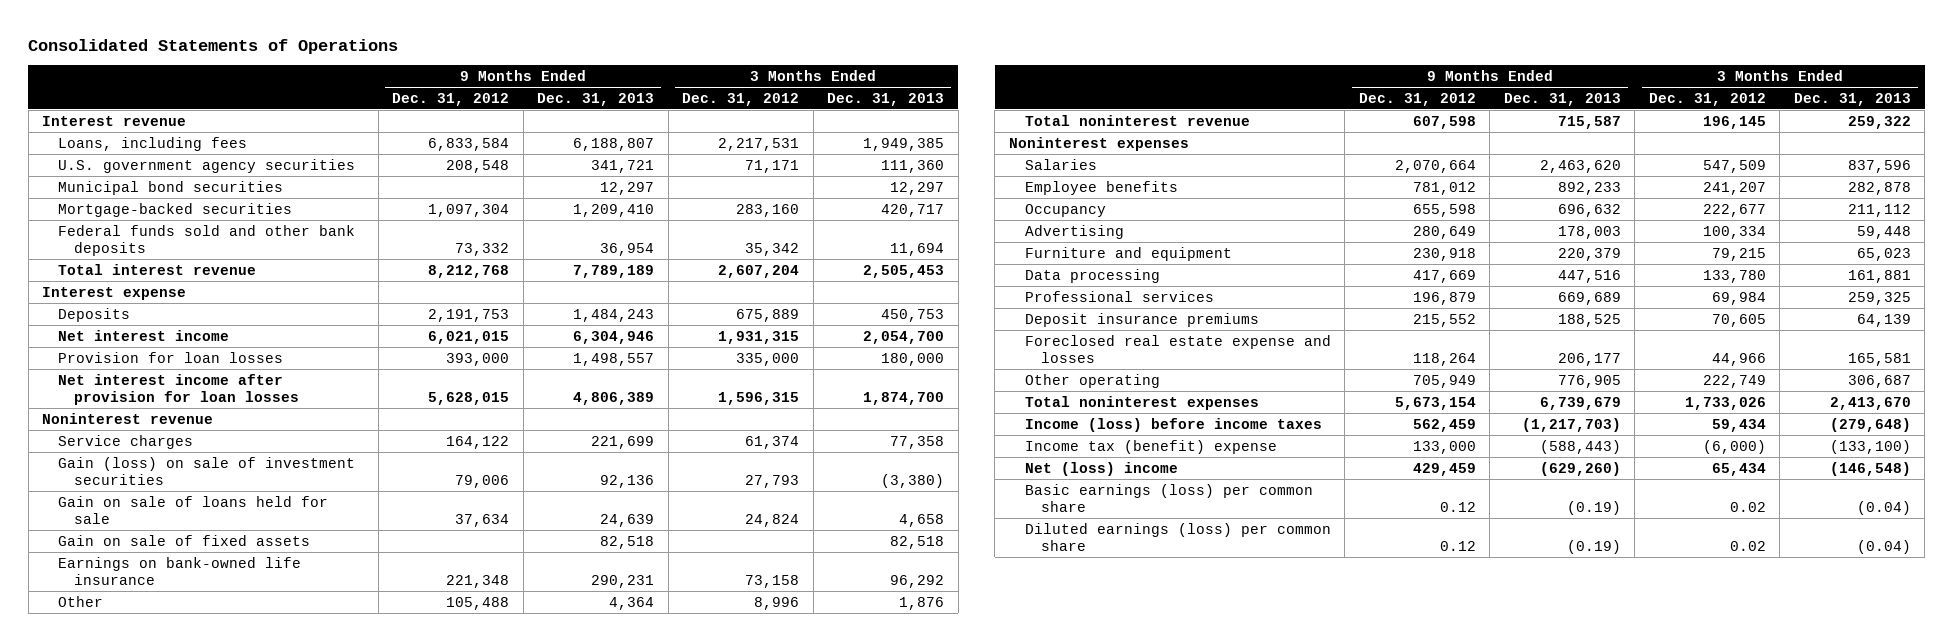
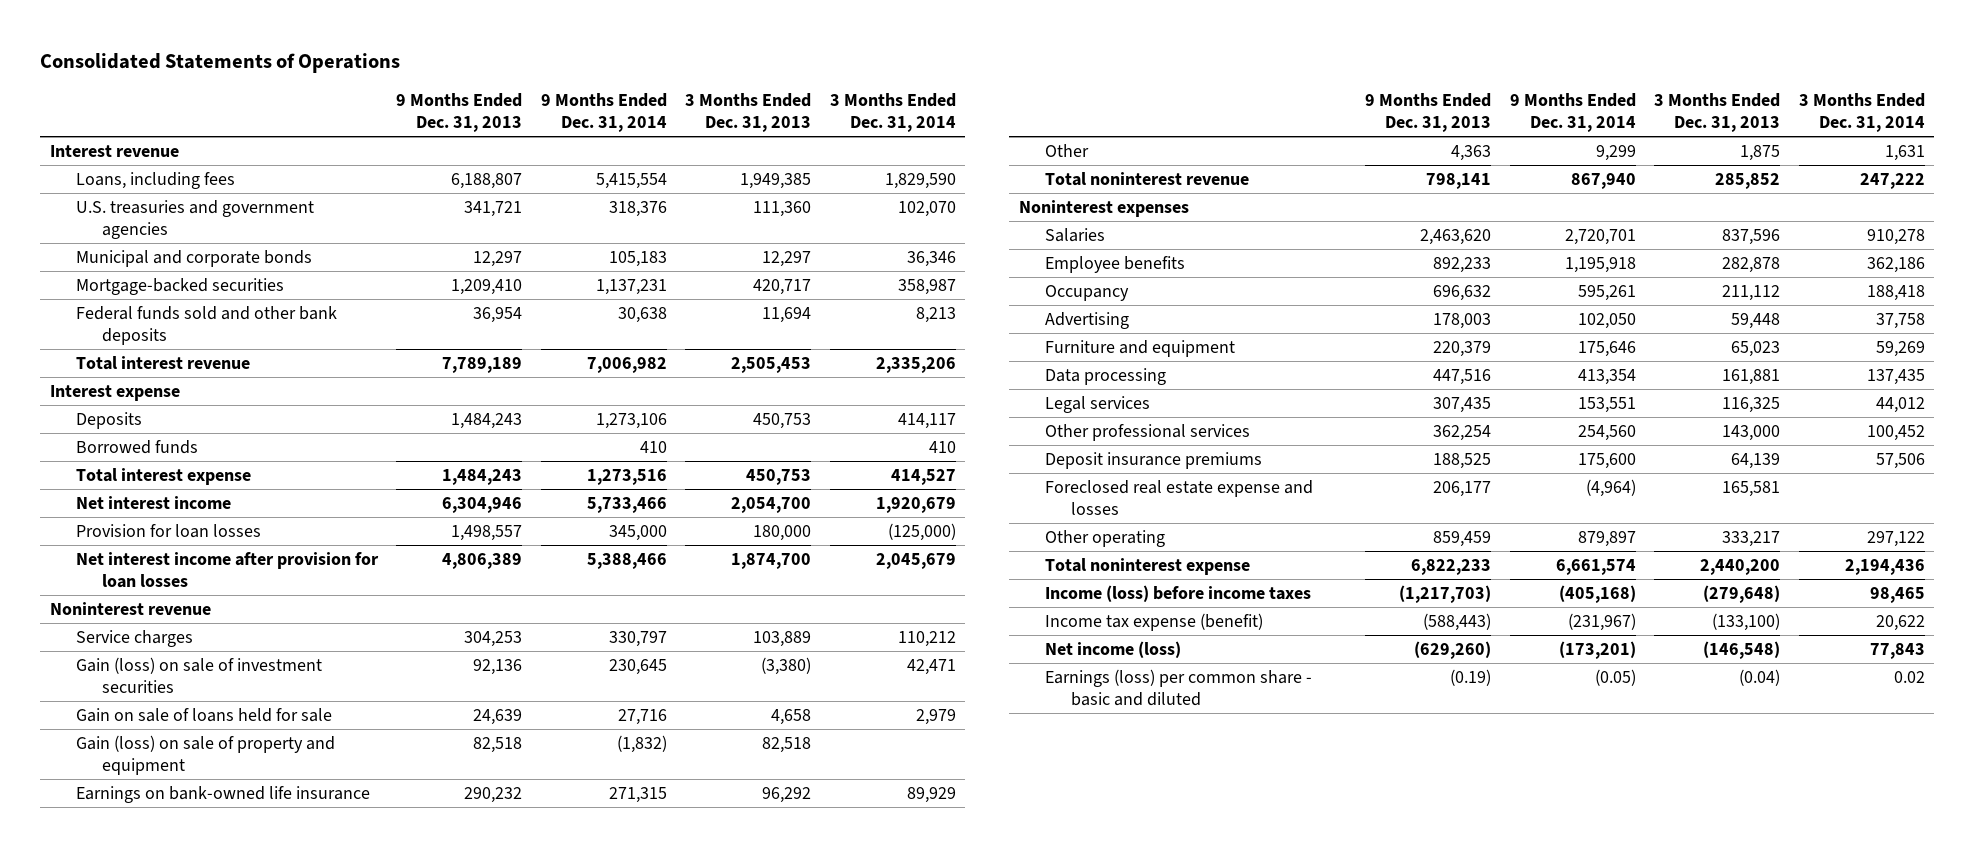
- | 9 Months Ended Dec. 31, 2012 | 9 Months Ended Dec. 31, 2013 | 3 Months Ended Dec. 31, 2012 | 3 Months Ended Dec. 31, 2013
+ | 9 Months Ended Dec. 31, 2013 | 9 Months Ended Dec. 31, 2014 | 3 Months Ended Dec. 31, 2013 | 3 Months Ended Dec. 31, 2014
- U.S. government agency securities | 208,548 | 341,721 | 71,171 | 111,360
- Municipal bond securities | | 12,297 | | 12,297
+ U.S. treasuries and government agencies | 341,721 | 318,376 | 111,360 | 102,070
+ Municipal and corporate bonds | 12,297 | 105,183 | 12,297 | 36,346
+ Borrowed funds | | 410 | | 410
+ Total interest expense | 1,484,243 | 1,273,516 | 450,753 | 414,527
- Service charges | 164,122 | 221,699 | 61,374 | 77,358
+ Service charges | 304,253 | 330,797 | 103,889 | 110,212
- Gain on sale of fixed assets | | 82,518 | | 82,518
- Earnings on bank-owned life insurance | 221,348 | 290,231 | 73,158 | 96,292
- Other | 105,488 | 4,364 | 8,996 | 1,876
- Total noninterest revenue | 607,598 | 715,587 | 196,145 | 259,322
+ Gain (loss) on sale of property and equipment | 82,518 | (1,832) | 82,518 |
+ Earnings on bank-owned life insurance | 290,232 | 271,315 | 96,292 | 89,929
+ Other | 4,363 | 9,299 | 1,875 | 1,631
+ Total noninterest revenue | 798,141 | 867,940 | 285,852 | 247,222
- Professional services | 196,879 | 669,689 | 69,984 | 259,325
+ Legal services | 307,435 | 153,551 | 116,325 | 44,012
+ Other professional services | 362,254 | 254,560 | 143,000 | 100,452
- Other operating | 705,949 | 776,905 | 222,749 | 306,687
- Total noninterest expenses | 5,673,154 | 6,739,679 | 1,733,026 | 2,413,670
+ Other operating | 859,459 | 879,897 | 333,217 | 297,122
+ Total noninterest expense | 6,822,233 | 6,661,574 | 2,440,200 | 2,194,436
- Income tax (benefit) expense | 133,000 | (588,443) | (6,000) | (133,100)
- Net (loss) income | 429,459 | (629,260) | 65,434 | (146,548)
- Basic earnings (loss) per common share | 0.12 | (0.19) | 0.02 | (0.04)
- Diluted earnings (loss) per common share | 0.12 | (0.19) | 0.02 | (0.04)
+ Income tax expense (benefit) | (588,443) | (231,967) | (133,100) | 20,622
+ Net income (loss) | (629,260) | (173,201) | (146,548) | 77,843
+ Earnings (loss) per common share - basic and diluted | (0.19) | (0.05) | (0.04) | 0.02

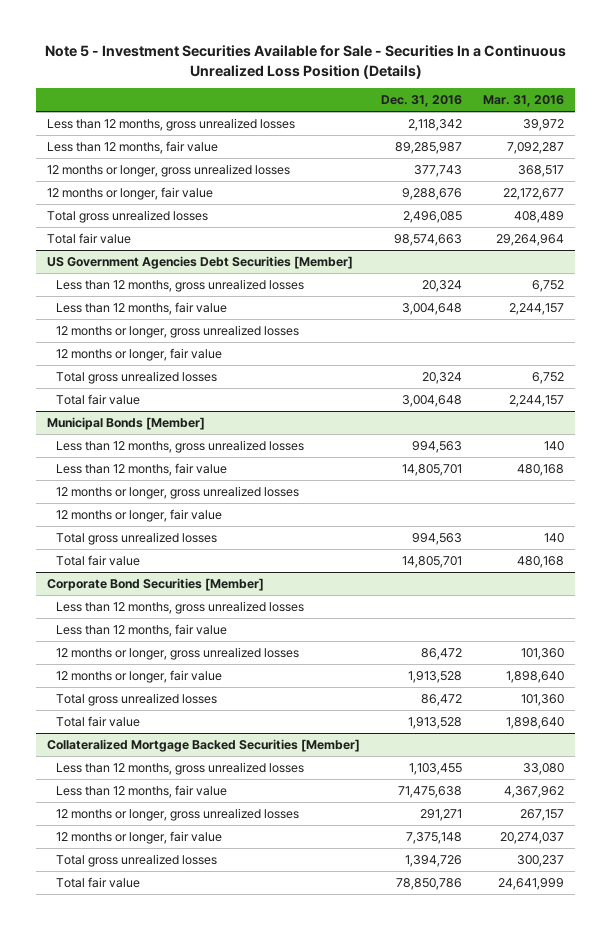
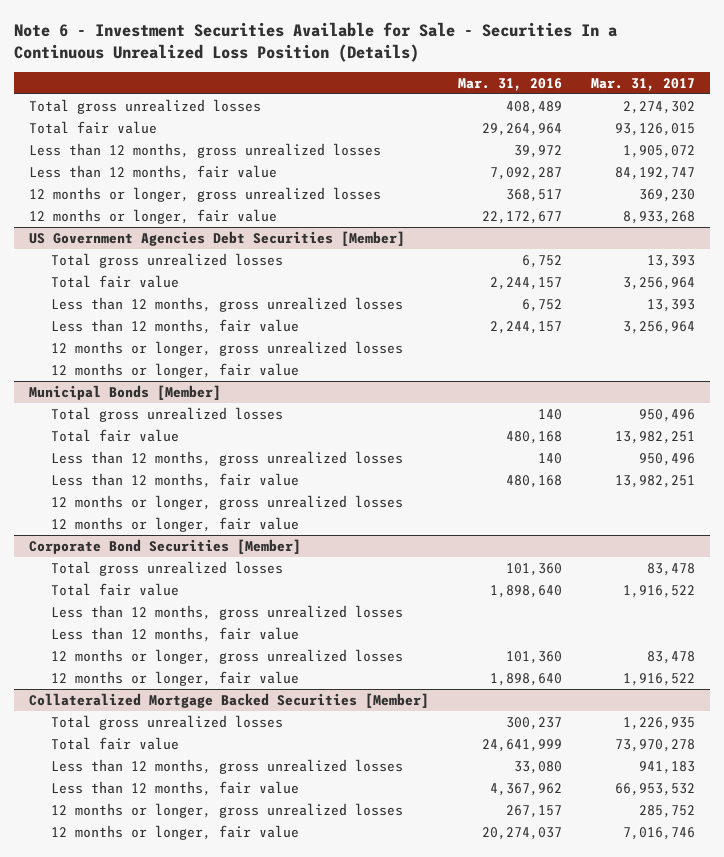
- Note 5 - Investment Securities Available for Sale - Securities In a Continuous Unrealized Loss Position (Details)
+ Note 6 - Investment Securities Available for Sale - Securities In a Continuous Unrealized Loss Position (Details)
- | Dec. 31, 2016 | Mar. 31, 2016
+ | Mar. 31, 2016 | Mar. 31, 2017
moved up: Total gross unrealized losses | 408,489 | 2,274,302
moved up: Total fair value | 29,264,964 | 93,126,015
@ US Government Agencies Debt Securities [Member]
moved up: Total gross unrealized losses | 6,752 | 13,393
moved up: Total fair value | 2,244,157 | 3,256,964
@ Municipal Bonds [Member]
moved up: Total gross unrealized losses | 140 | 950,496
moved up: Total fair value | 480,168 | 13,982,251
@ Corporate Bond Securities [Member]
moved up: Total gross unrealized losses | 101,360 | 83,478
moved up: Total fair value | 1,898,640 | 1,916,522
@ Collateralized Mortgage Backed Securities [Member]
moved up: Total gross unrealized losses | 300,237 | 1,226,935
moved up: Total fair value | 24,641,999 | 73,970,278

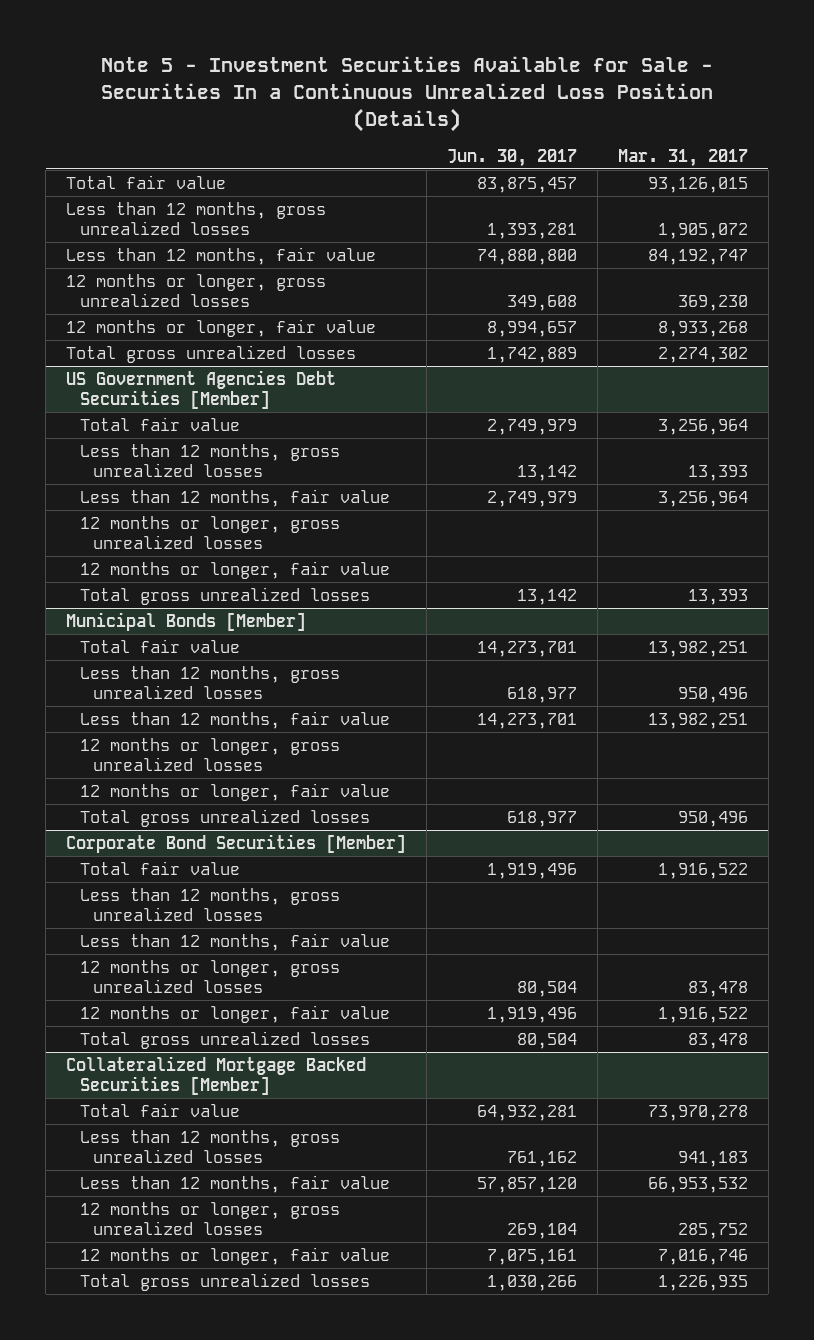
- Note 6 - Investment Securities Available for Sale - Securities In a Continuous Unrealized Loss Position (Details)
+ Note 5 - Investment Securities Available for Sale - Securities In a Continuous Unrealized Loss Position (Details)
- | Mar. 31, 2016 | Mar. 31, 2017
+ | Jun. 30, 2017 | Mar. 31, 2017
moved down: Total gross unrealized losses | 1,742,889 | 2,274,302
@ US Government Agencies Debt Securities [Member]
moved down: Total gross unrealized losses | 13,142 | 13,393
@ Municipal Bonds [Member]
moved down: Total gross unrealized losses | 618,977 | 950,496
@ Corporate Bond Securities [Member]
moved down: Total gross unrealized losses | 80,504 | 83,478
@ Collateralized Mortgage Backed Securities [Member]
moved down: Total gross unrealized losses | 1,030,266 | 1,226,935

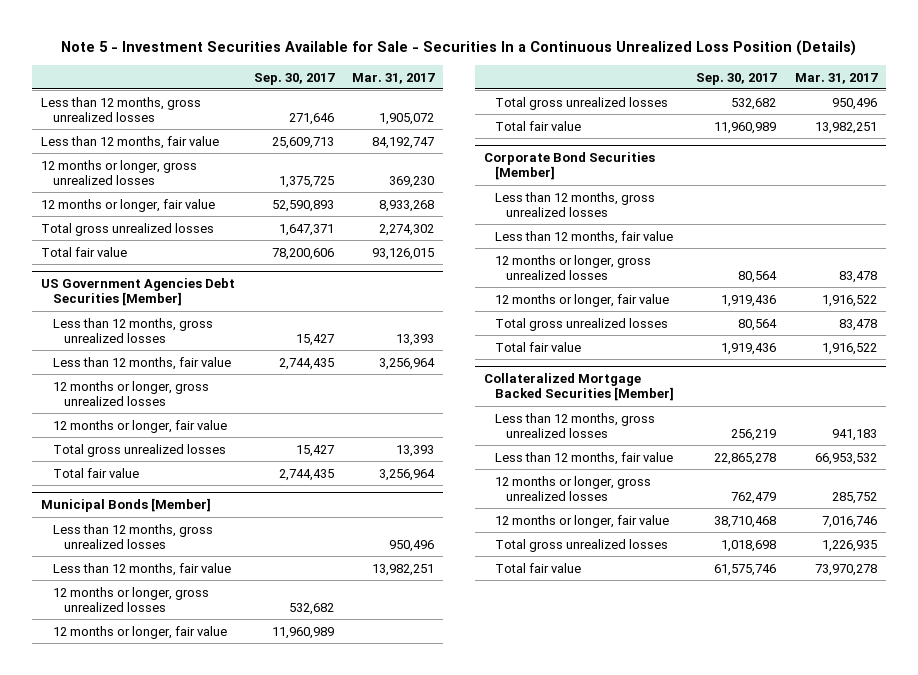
- | Jun. 30, 2017 | Mar. 31, 2017
+ | Sep. 30, 2017 | Mar. 31, 2017
moved down: Total fair value | 78,200,606 | 93,126,015
@ US Government Agencies Debt Securities [Member]
moved down: Total fair value | 2,744,435 | 3,256,964
@ Municipal Bonds [Member]
moved down: Total fair value | 11,960,989 | 13,982,251
@ Corporate Bond Securities [Member]
moved down: Total fair value | 1,919,436 | 1,916,522
@ Collateralized Mortgage Backed Securities [Member]
moved down: Total fair value | 61,575,746 | 73,970,278

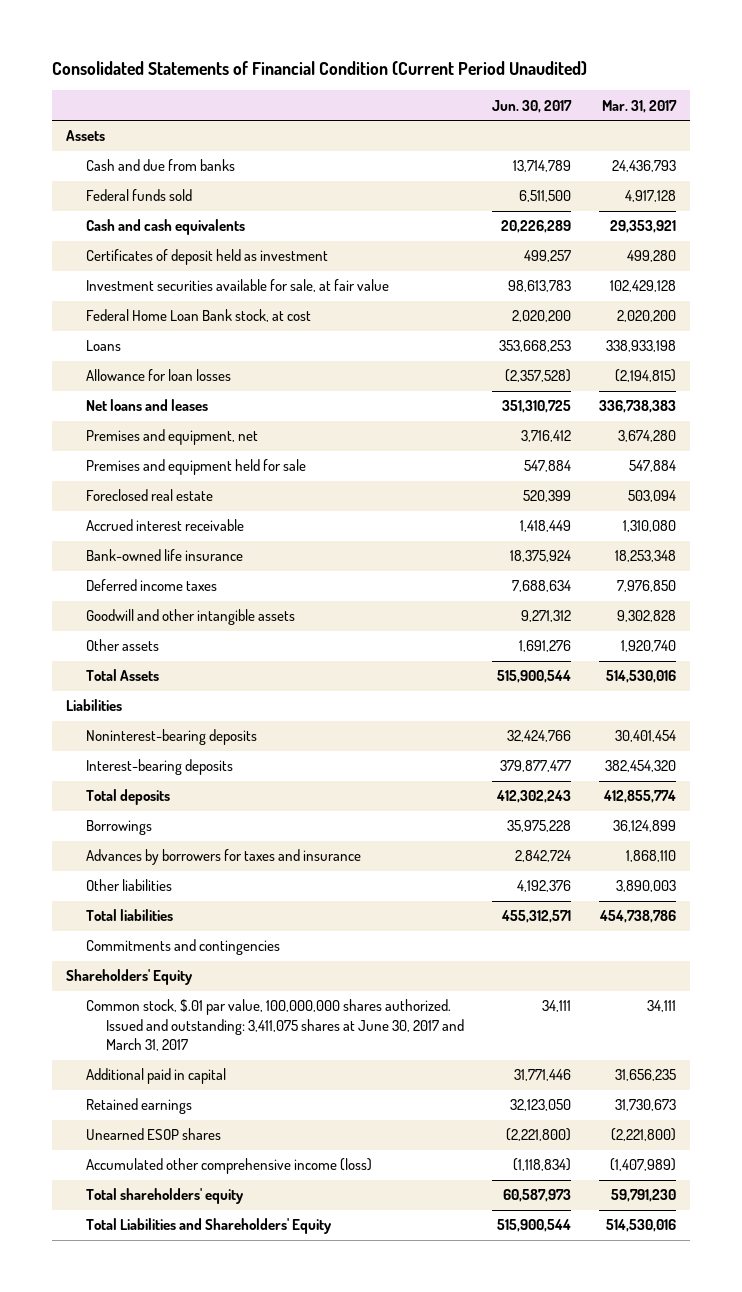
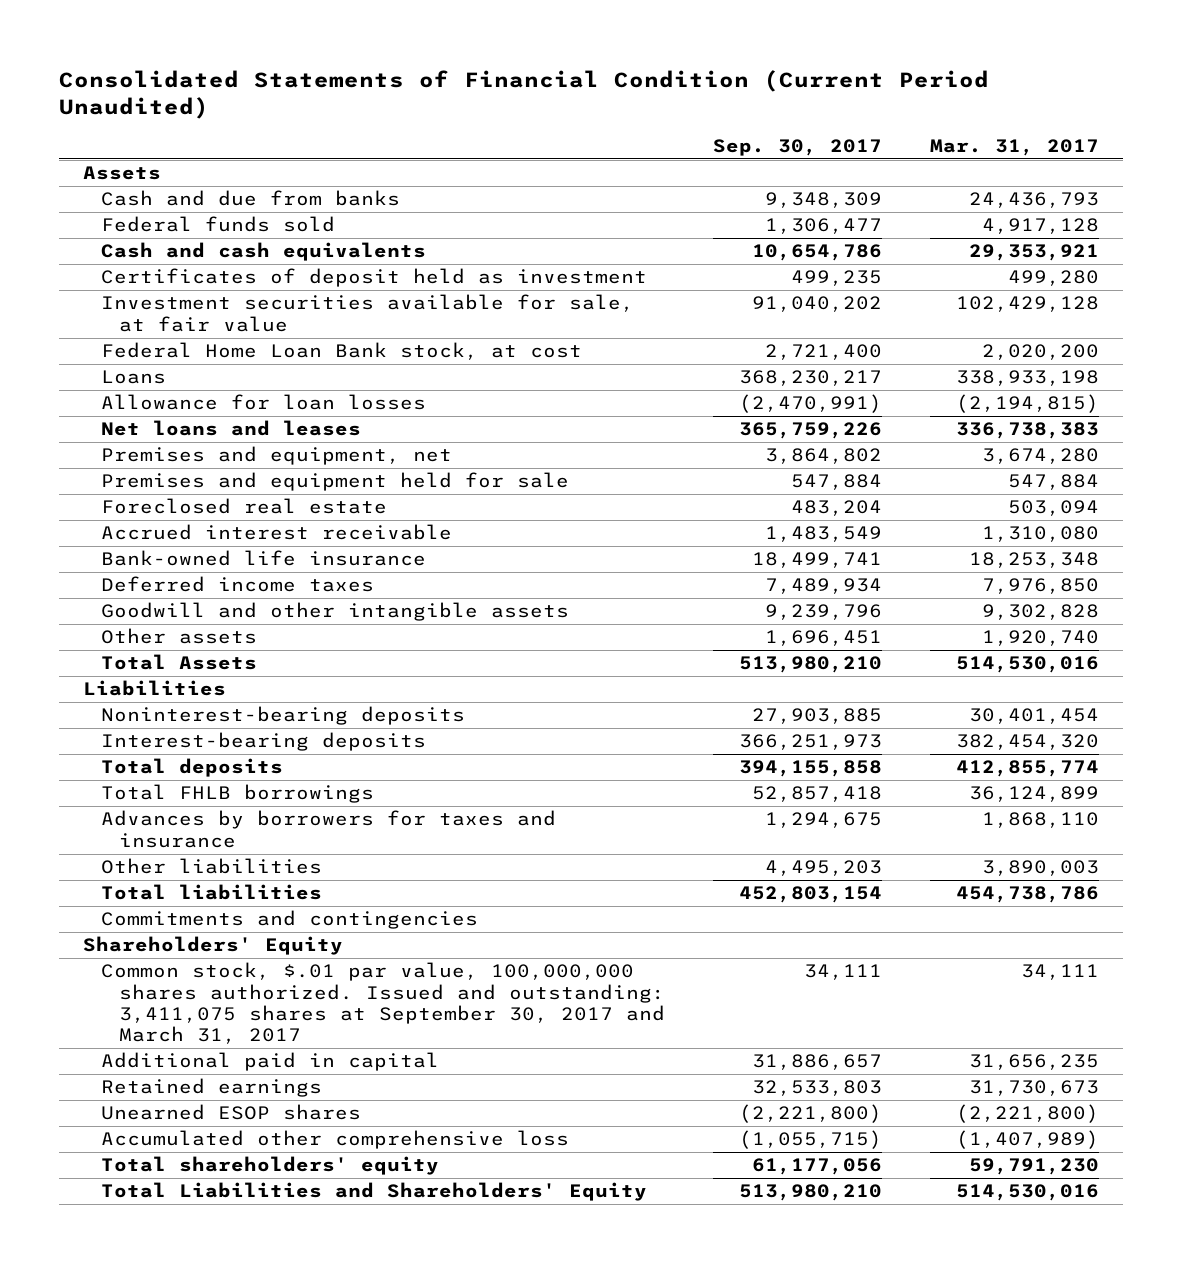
- | Jun. 30, 2017 | Mar. 31, 2017
+ | Sep. 30, 2017 | Mar. 31, 2017
- Borrowings | 35,975,228 | 36,124,899
+ Total FHLB borrowings | 52,857,418 | 36,124,899
- Common stock, $.01 par value, 100,000,000 shares authorized. Issued and outstanding: 3,411,075 shares at June 30, 2017 and March 31, 2017 | 34,111 | 34,111
+ Common stock, $.01 par value, 100,000,000 shares authorized. Issued and outstanding: 3,411,075 shares at September 30, 2017 and March 31, 2017 | 34,111 | 34,111
- Accumulated other comprehensive income (loss) | (1,118,834) | (1,407,989)
+ Accumulated other comprehensive loss | (1,055,715) | (1,407,989)

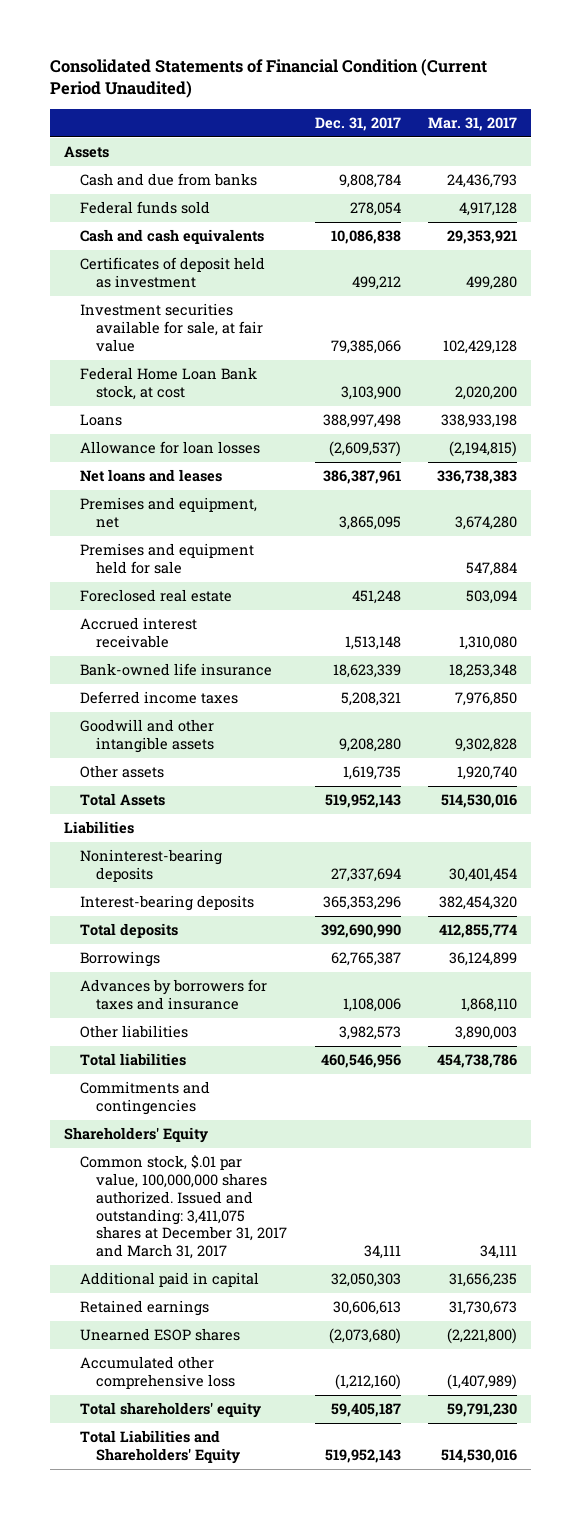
- | Sep. 30, 2017 | Mar. 31, 2017
+ | Dec. 31, 2017 | Mar. 31, 2017
- Total FHLB borrowings | 52,857,418 | 36,124,899
+ Borrowings | 62,765,387 | 36,124,899
- Common stock, $.01 par value, 100,000,000 shares authorized. Issued and outstanding: 3,411,075 shares at September 30, 2017 and March 31, 2017 | 34,111 | 34,111
+ Common stock, $.01 par value, 100,000,000 shares authorized. Issued and outstanding: 3,411,075 shares at December 31, 2017 and March 31, 2017 | 34,111 | 34,111

